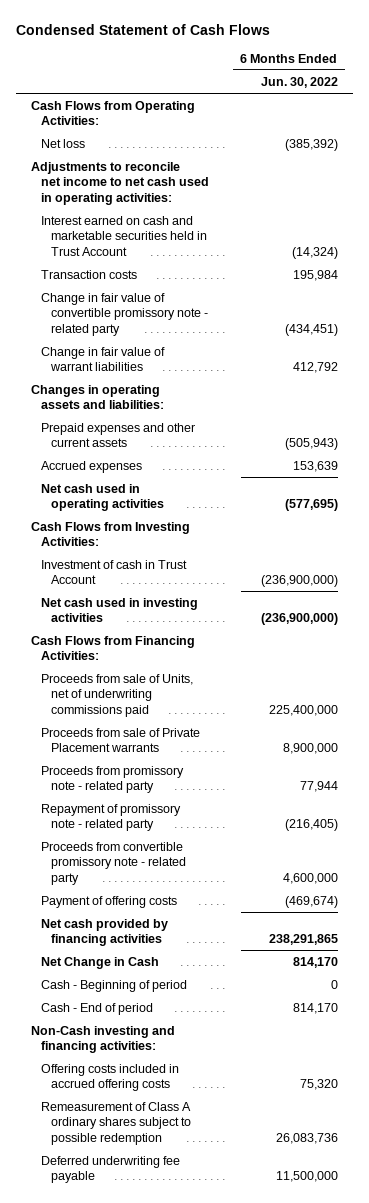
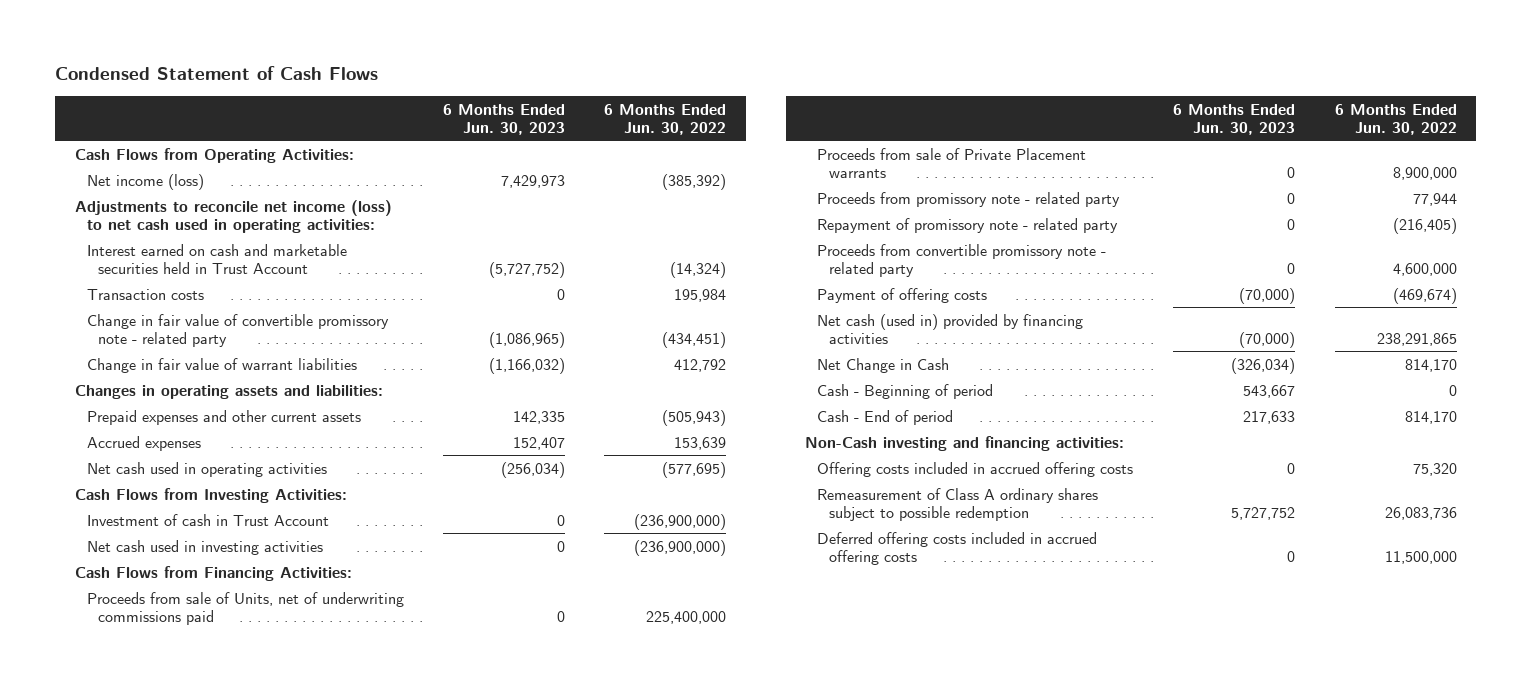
- | 6 Months Ended Jun. 30, 2022
+ | 6 Months Ended Jun. 30, 2023 | 6 Months Ended Jun. 30, 2022
- Net loss | (385,392)
- Adjustments to reconcile net income to net cash used in operating activities:
+ Net income (loss) | 7,429,973 | (385,392)
+ Adjustments to reconcile net income (loss) to net cash used in operating activities:
- Net cash provided by financing activities | 238,291,865
+ Net cash (used in) provided by financing activities | (70,000) | 238,291,865
- Deferred underwriting fee payable | 11,500,000
+ Deferred offering costs included in accrued offering costs | 0 | 11,500,000

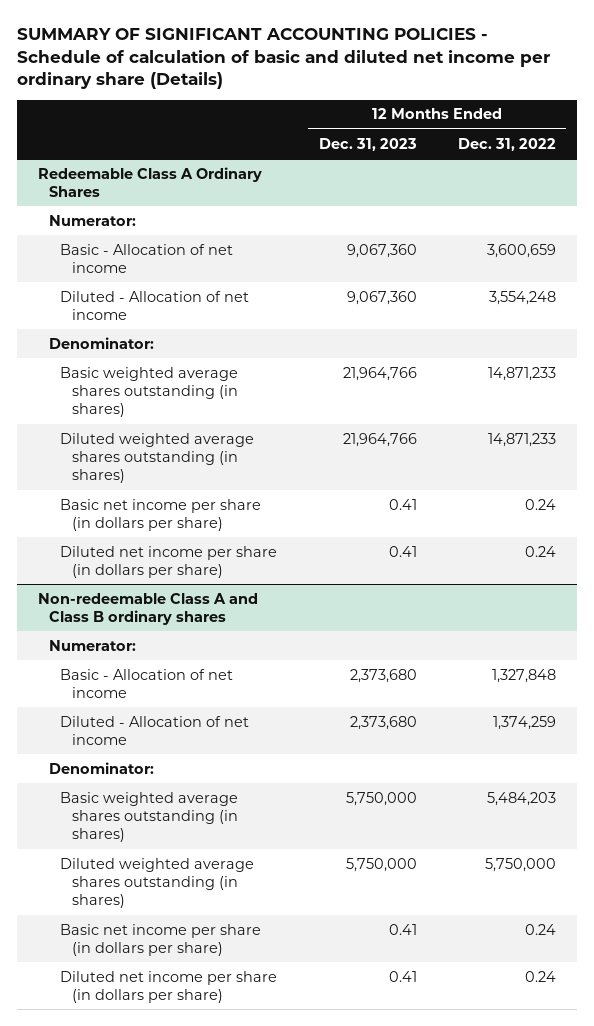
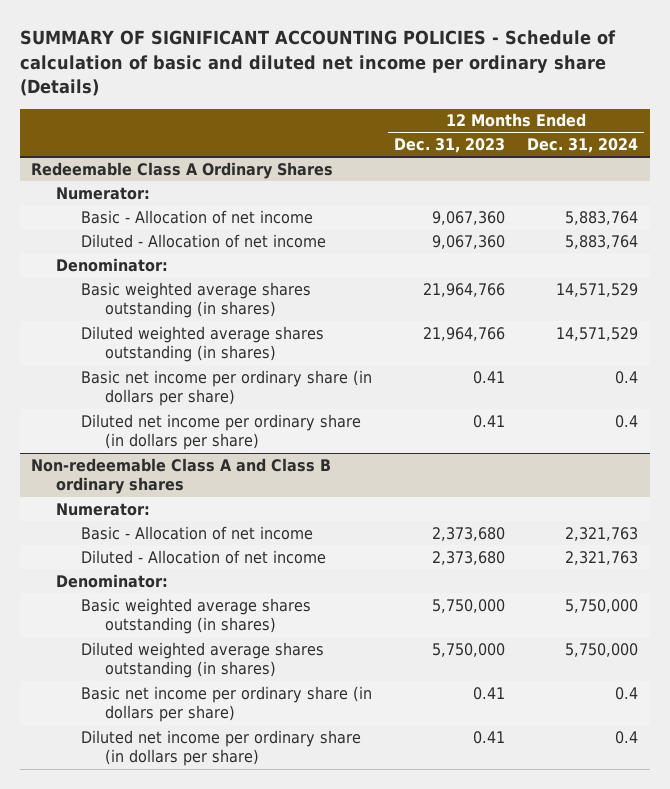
- | 12 Months Ended Dec. 31, 2023 | 12 Months Ended Dec. 31, 2022
+ | 12 Months Ended Dec. 31, 2023 | 12 Months Ended Dec. 31, 2024
@ Redeemable Class A Ordinary Shares
- Basic net income per share (in dollars per share) | 0.41 | 0.24
- Diluted net income per share (in dollars per share) | 0.41 | 0.24
+ Basic net income per ordinary share (in dollars per share) | 0.41 | 0.4
+ Diluted net income per ordinary share (in dollars per share) | 0.41 | 0.4
@ Non-redeemable Class A and Class B ordinary shares
- Basic net income per share (in dollars per share) | 0.41 | 0.24
- Diluted net income per share (in dollars per share) | 0.41 | 0.24
+ Basic net income per ordinary share (in dollars per share) | 0.41 | 0.4
+ Diluted net income per ordinary share (in dollars per share) | 0.41 | 0.4

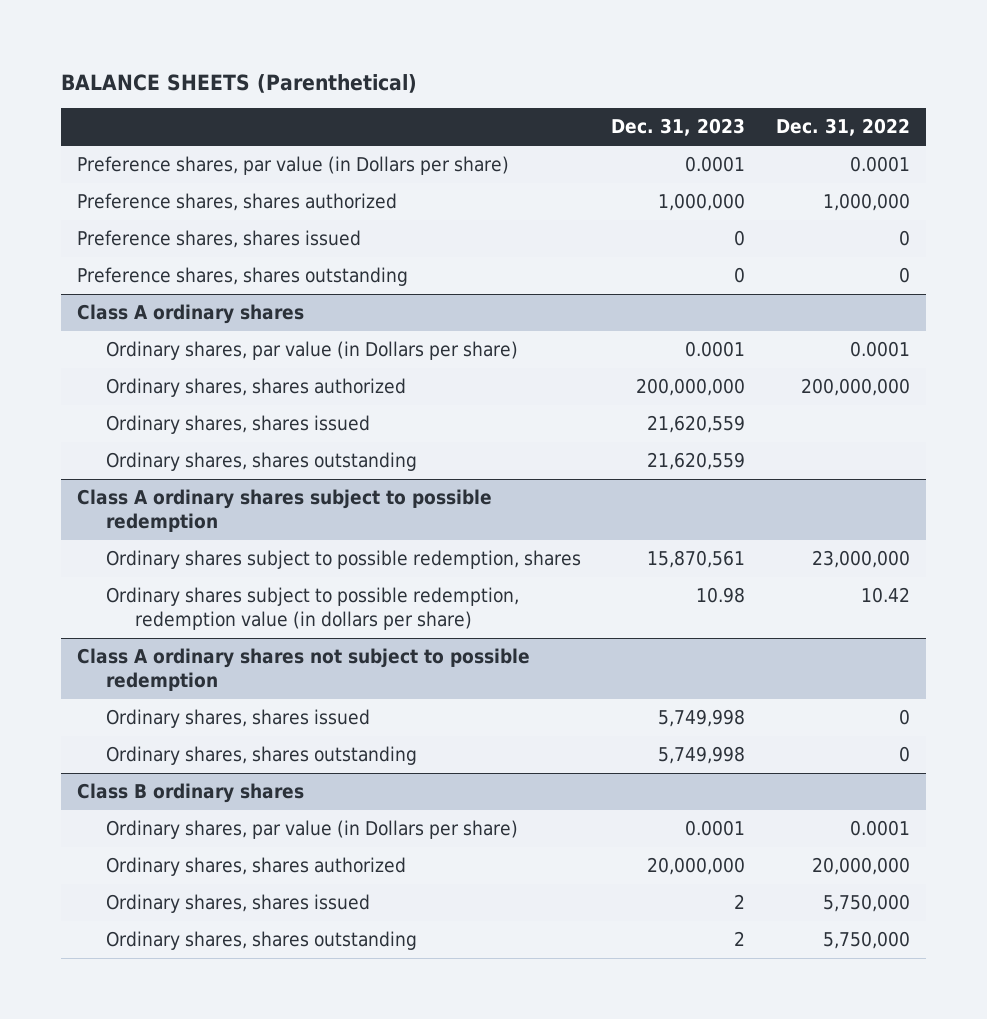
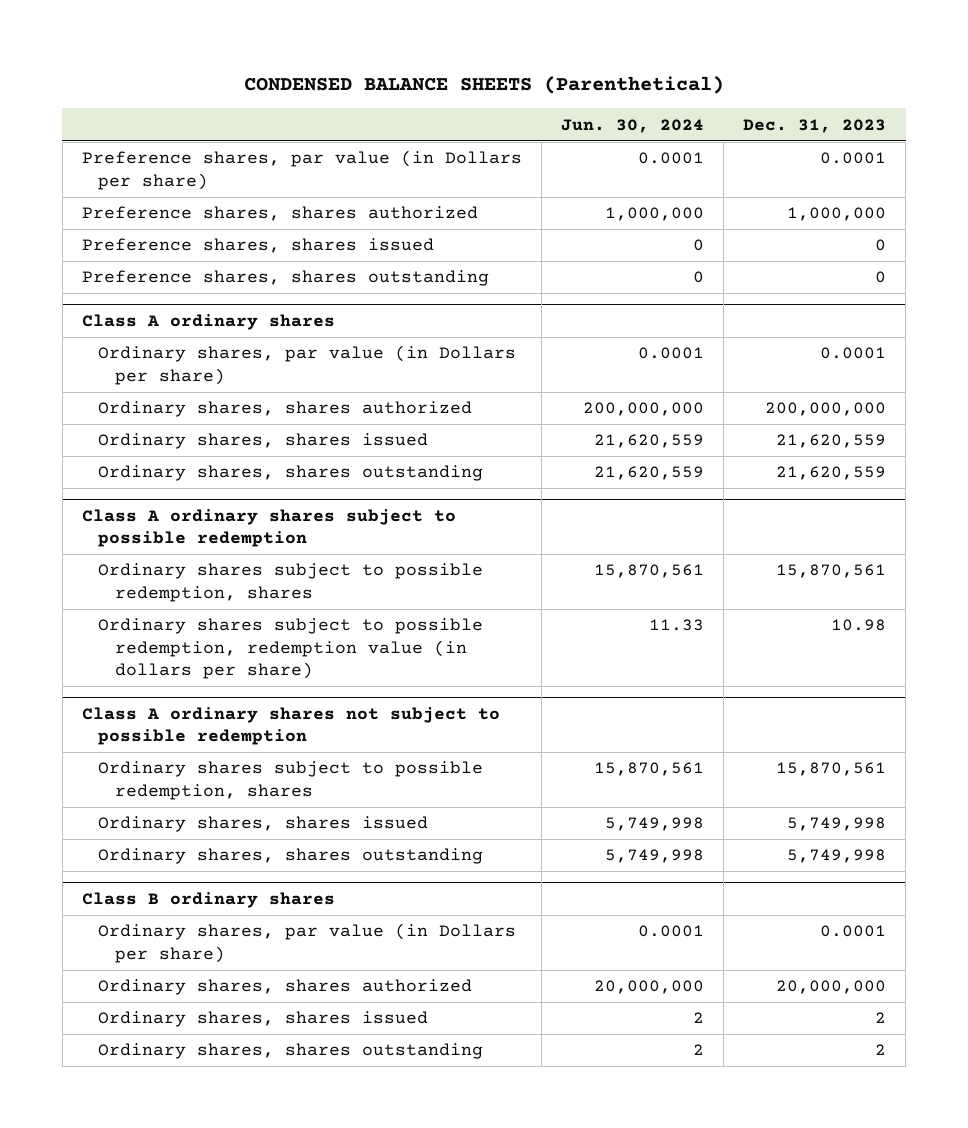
- BALANCE SHEETS (Parenthetical)
+ CONDENSED BALANCE SHEETS (Parenthetical)
- | Dec. 31, 2023 | Dec. 31, 2022
+ | Jun. 30, 2024 | Dec. 31, 2023
@ Class A ordinary shares not subject to possible redemption
+ Ordinary shares subject to possible redemption, shares | 15,870,561 | 15,870,561

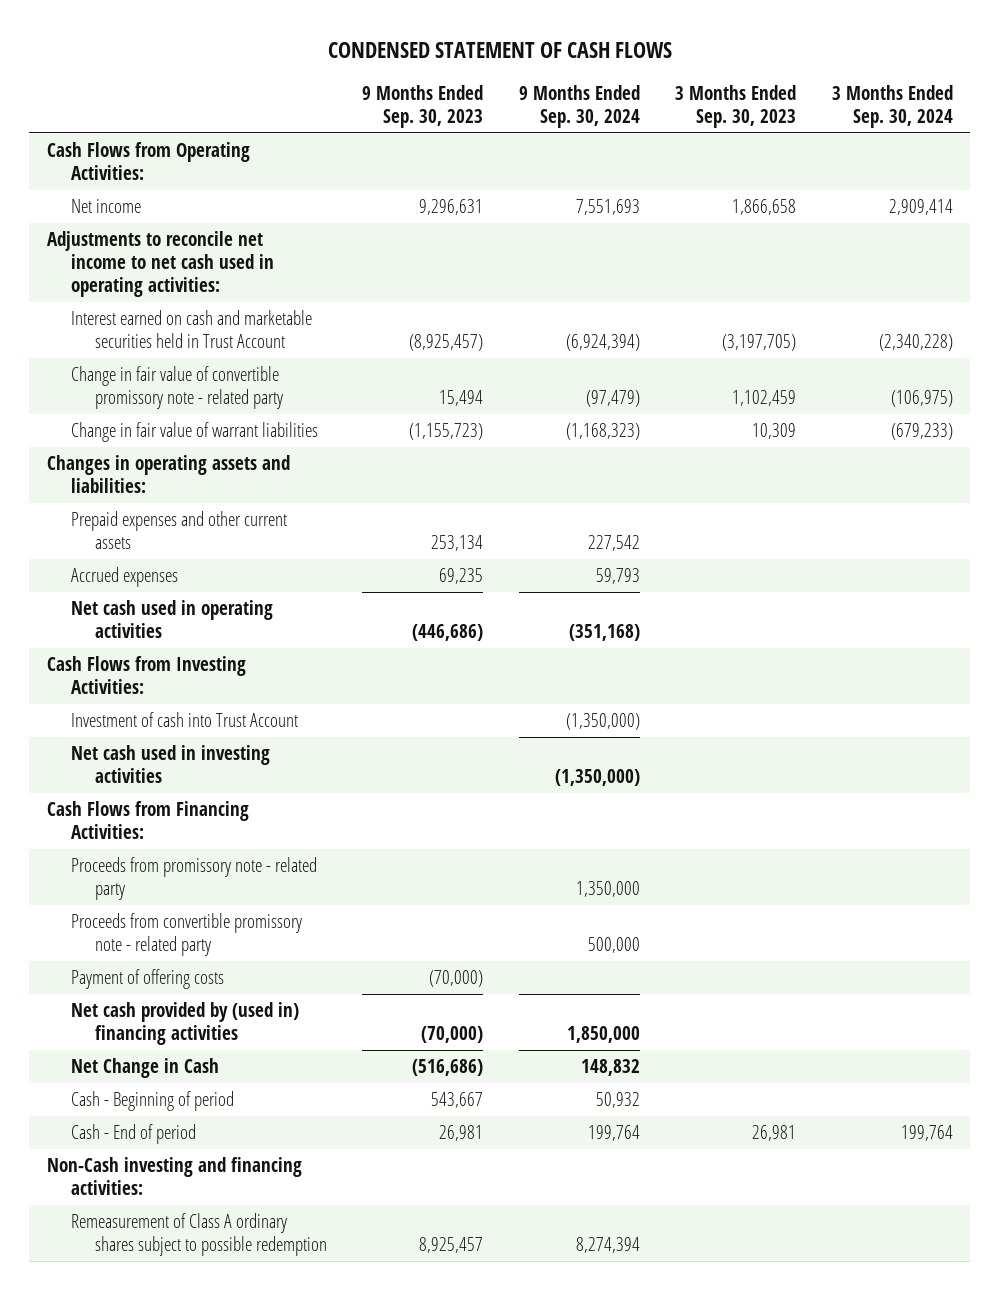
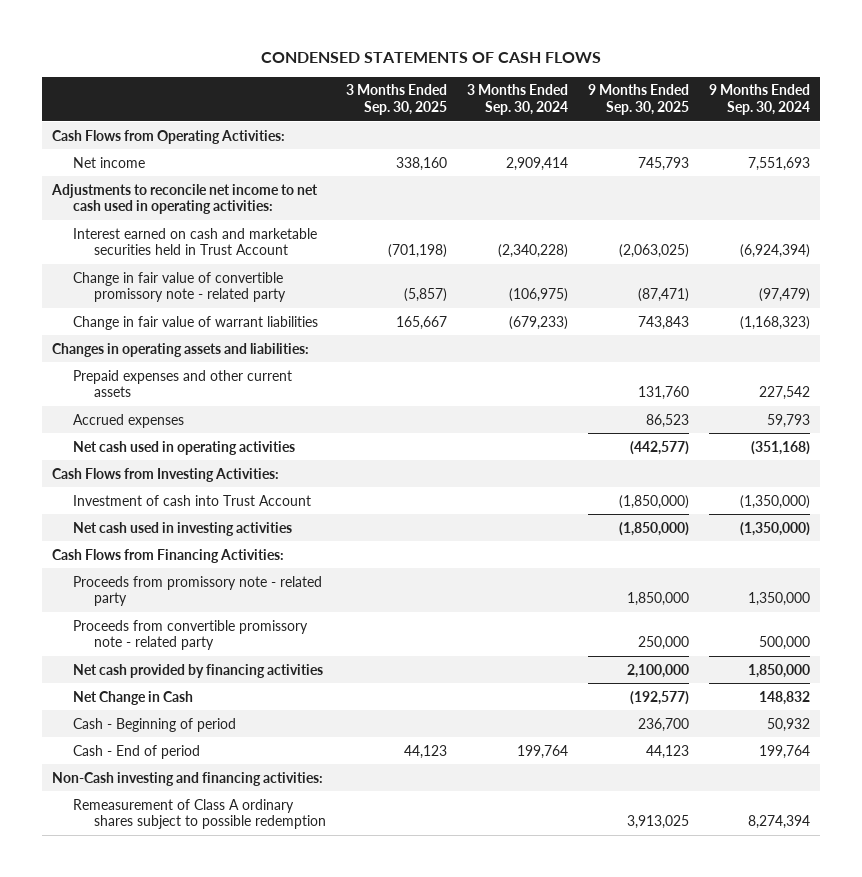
- CONDENSED STATEMENT OF CASH FLOWS
+ CONDENSED STATEMENTS OF CASH FLOWS
- | 9 Months Ended Sep. 30, 2023 | 9 Months Ended Sep. 30, 2024 | 3 Months Ended Sep. 30, 2023 | 3 Months Ended Sep. 30, 2024
+ | 3 Months Ended Sep. 30, 2025 | 3 Months Ended Sep. 30, 2024 | 9 Months Ended Sep. 30, 2025 | 9 Months Ended Sep. 30, 2024
- Payment of offering costs | (70,000) | | |
- Net cash provided by (used in) financing activities | (70,000) | 1,850,000 | |
+ Net cash provided by financing activities | | | 2,100,000 | 1,850,000

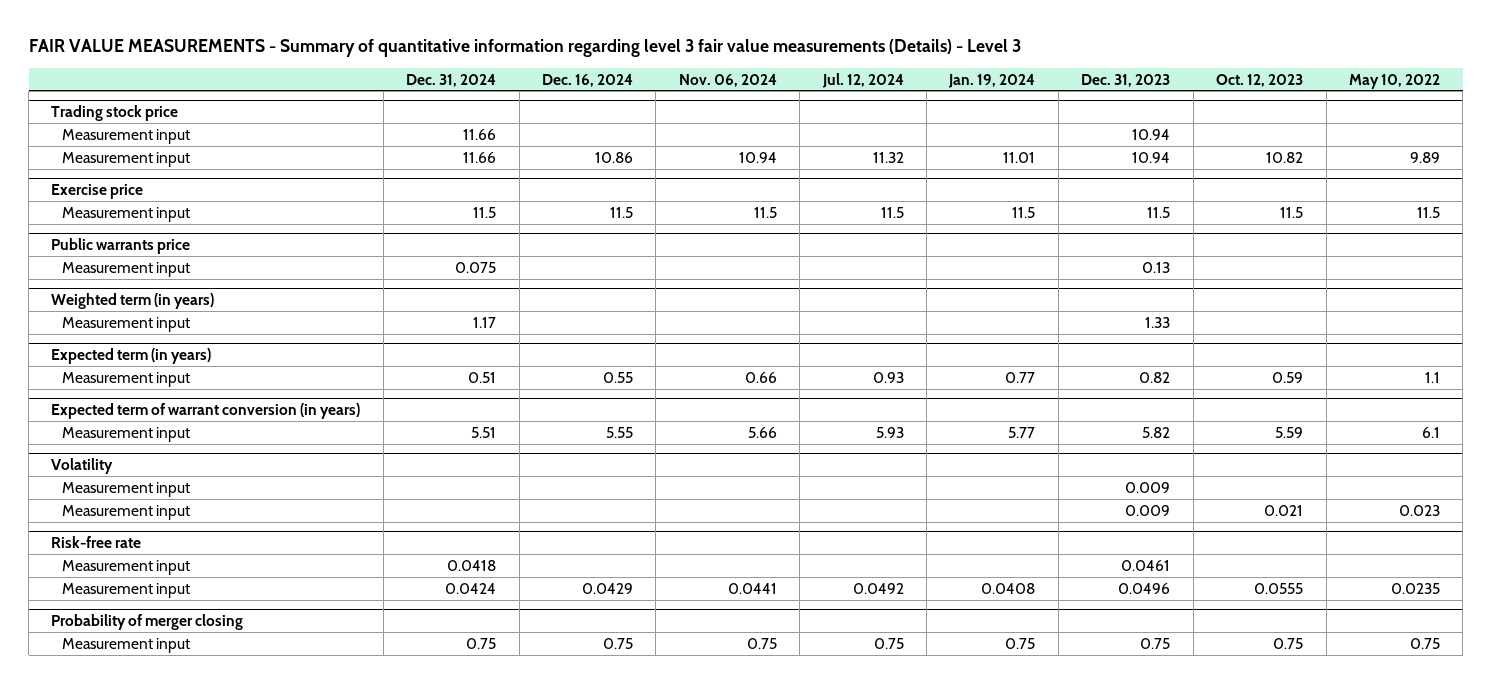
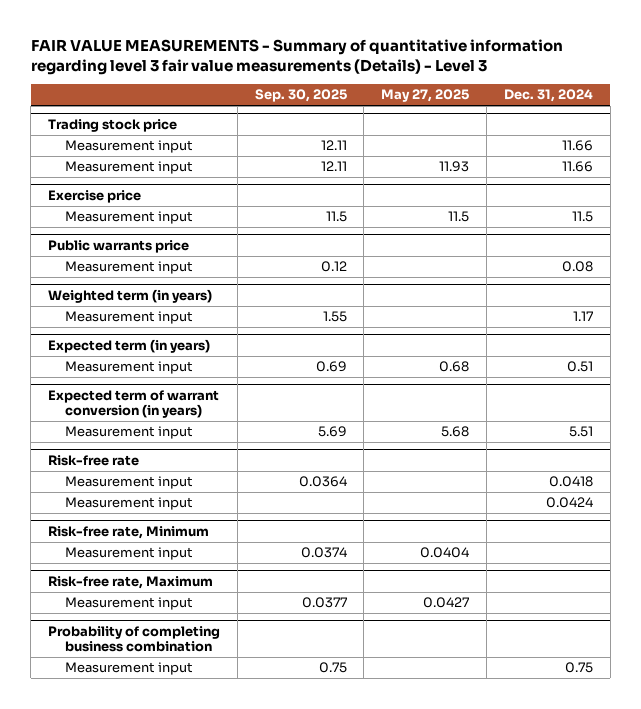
- | Dec. 31, 2024 | Dec. 16, 2024 | Nov. 06, 2024 | Jul. 12, 2024 | Jan. 19, 2024 | Dec. 31, 2023 | Oct. 12, 2023 | May 10, 2022
+ | Sep. 30, 2025 | May 27, 2025 | Dec. 31, 2024
@ Public warrants price
- Measurement input | 0.075 | | | | | 0.13 | |
+ Measurement input | 0.12 | | 0.08
- Volatility
- Measurement input | | | | | | 0.009 | |
- Measurement input | | | | | | 0.009 | 0.021 | 0.023
- Probability of merger closing
+ Risk-free rate, Minimum
+ Measurement input | 0.0374 | 0.0404 |
+ Risk-free rate, Maximum
+ Measurement input | 0.0377 | 0.0427 |
+ Probability of completing business combination

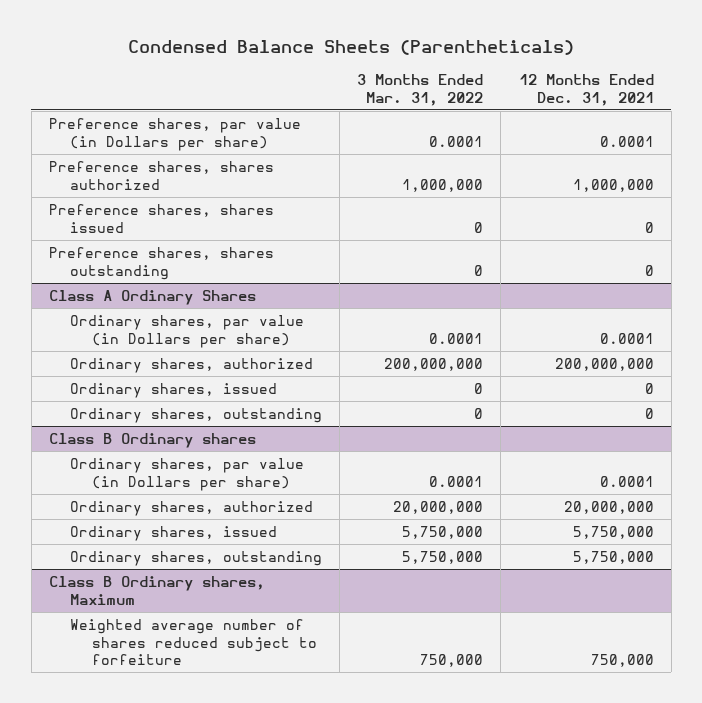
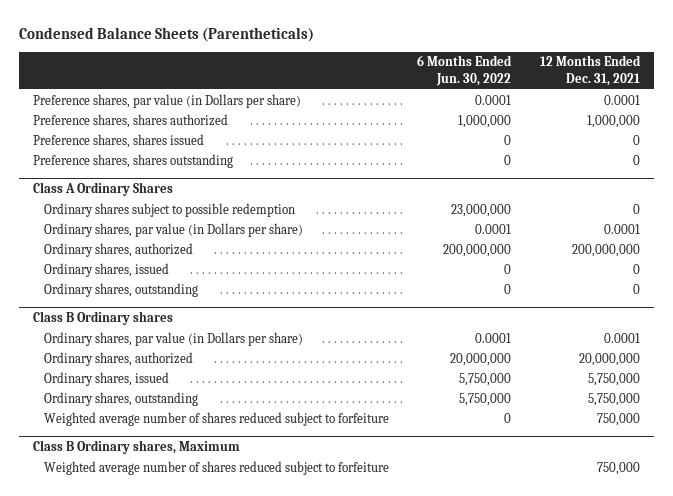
- | 3 Months Ended Mar. 31, 2022 | 12 Months Ended Dec. 31, 2021
+ | 6 Months Ended Jun. 30, 2022 | 12 Months Ended Dec. 31, 2021
@ Class A Ordinary Shares
+ Ordinary shares subject to possible redemption | 23,000,000 | 0
@ Class B Ordinary shares
+ Weighted average number of shares reduced subject to forfeiture | 0 | 750,000

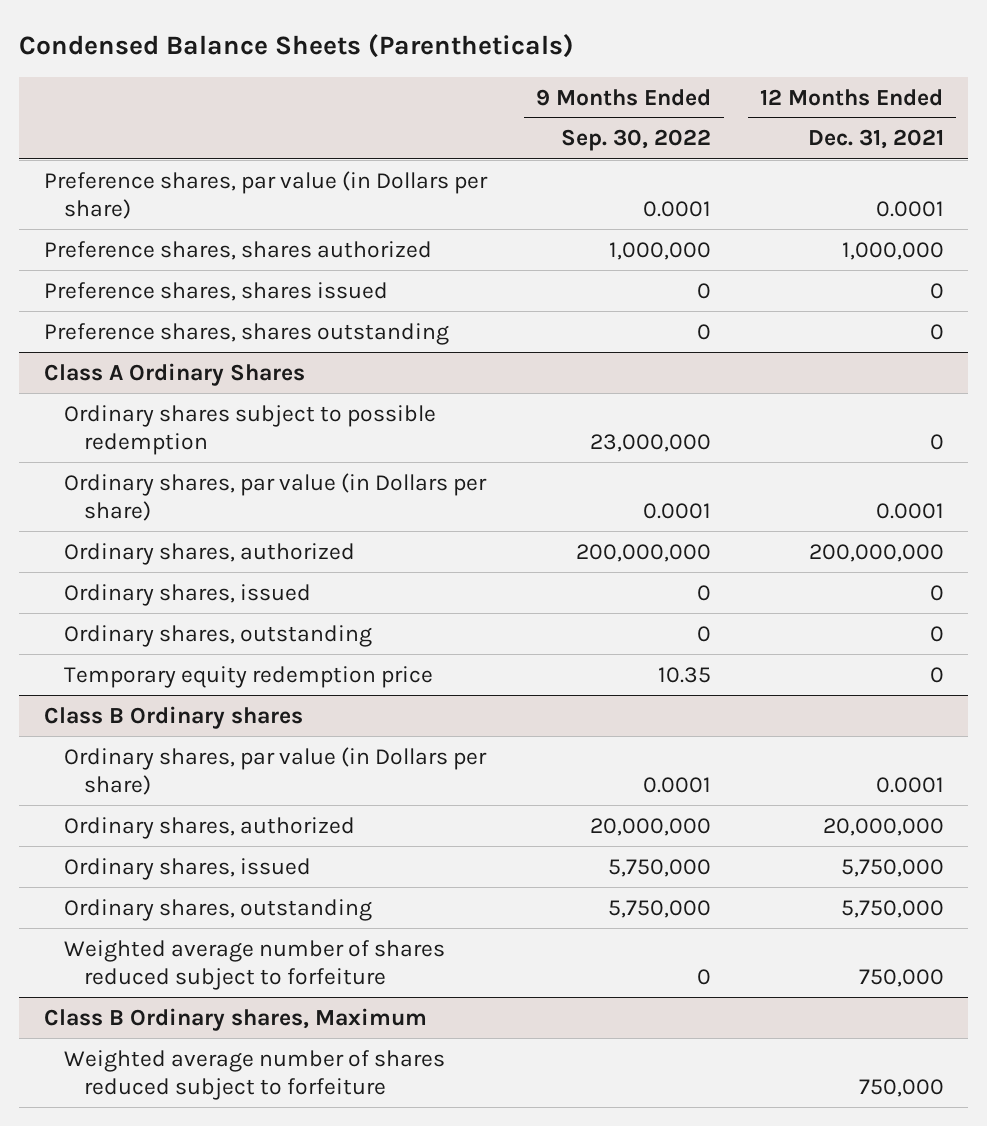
- | 6 Months Ended Jun. 30, 2022 | 12 Months Ended Dec. 31, 2021
+ | 9 Months Ended Sep. 30, 2022 | 12 Months Ended Dec. 31, 2021
@ Class A Ordinary Shares
+ Temporary equity redemption price | 10.35 | 0

